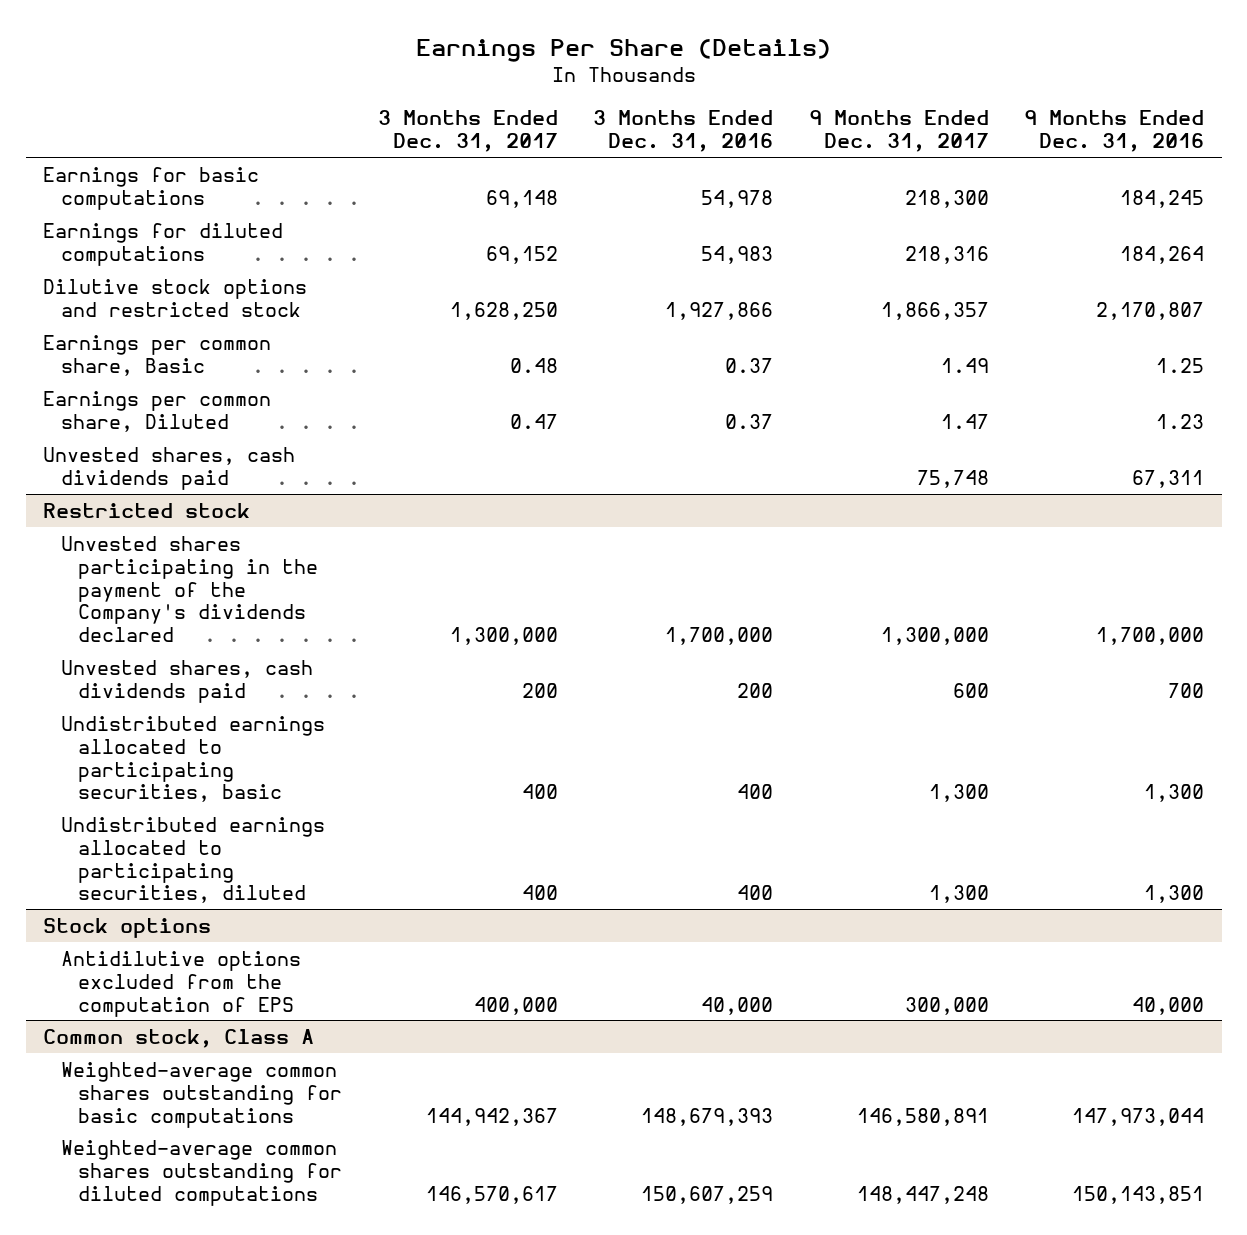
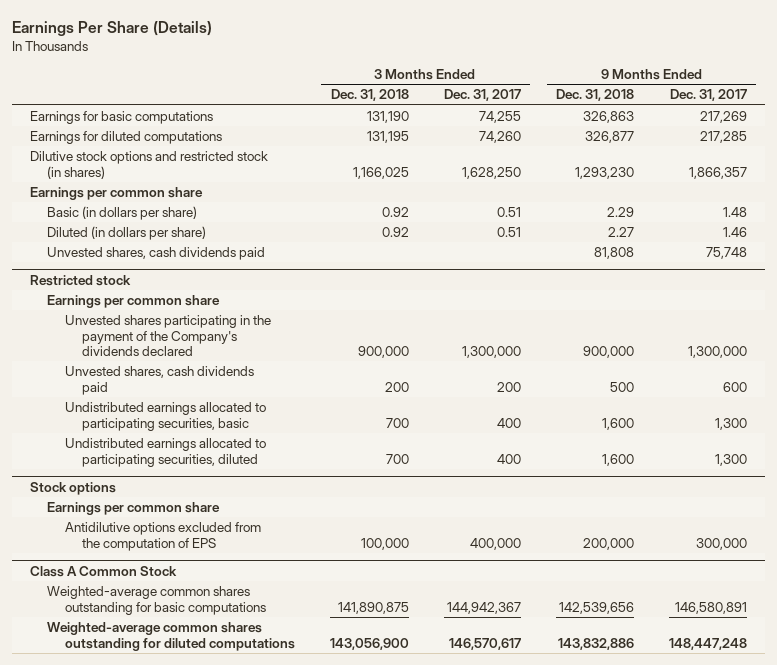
- | 3 Months Ended Dec. 31, 2017 | 3 Months Ended Dec. 31, 2016 | 9 Months Ended Dec. 31, 2017 | 9 Months Ended Dec. 31, 2016
+ | 3 Months Ended Dec. 31, 2018 | 3 Months Ended Dec. 31, 2017 | 9 Months Ended Dec. 31, 2018 | 9 Months Ended Dec. 31, 2017
- Earnings for basic computations | 69,148 | 54,978 | 218,300 | 184,245
- Earnings for diluted computations | 69,152 | 54,983 | 218,316 | 184,264
- Dilutive stock options and restricted stock | 1,628,250 | 1,927,866 | 1,866,357 | 2,170,807
- Earnings per common share, Basic | 0.48 | 0.37 | 1.49 | 1.25
- Earnings per common share, Diluted | 0.47 | 0.37 | 1.47 | 1.23
+ Earnings for basic computations | 131,190 | 74,255 | 326,863 | 217,269
+ Earnings for diluted computations | 131,195 | 74,260 | 326,877 | 217,285
+ Dilutive stock options and restricted stock (in shares) | 1,166,025 | 1,628,250 | 1,293,230 | 1,866,357
+ Earnings per common share
+ Basic (in dollars per share) | 0.92 | 0.51 | 2.29 | 1.48
+ Diluted (in dollars per share) | 0.92 | 0.51 | 2.27 | 1.46
@ Restricted stock
+ Earnings per common share
@ Stock options
+ Earnings per common share
- Common stock, Class A
+ Class A Common Stock

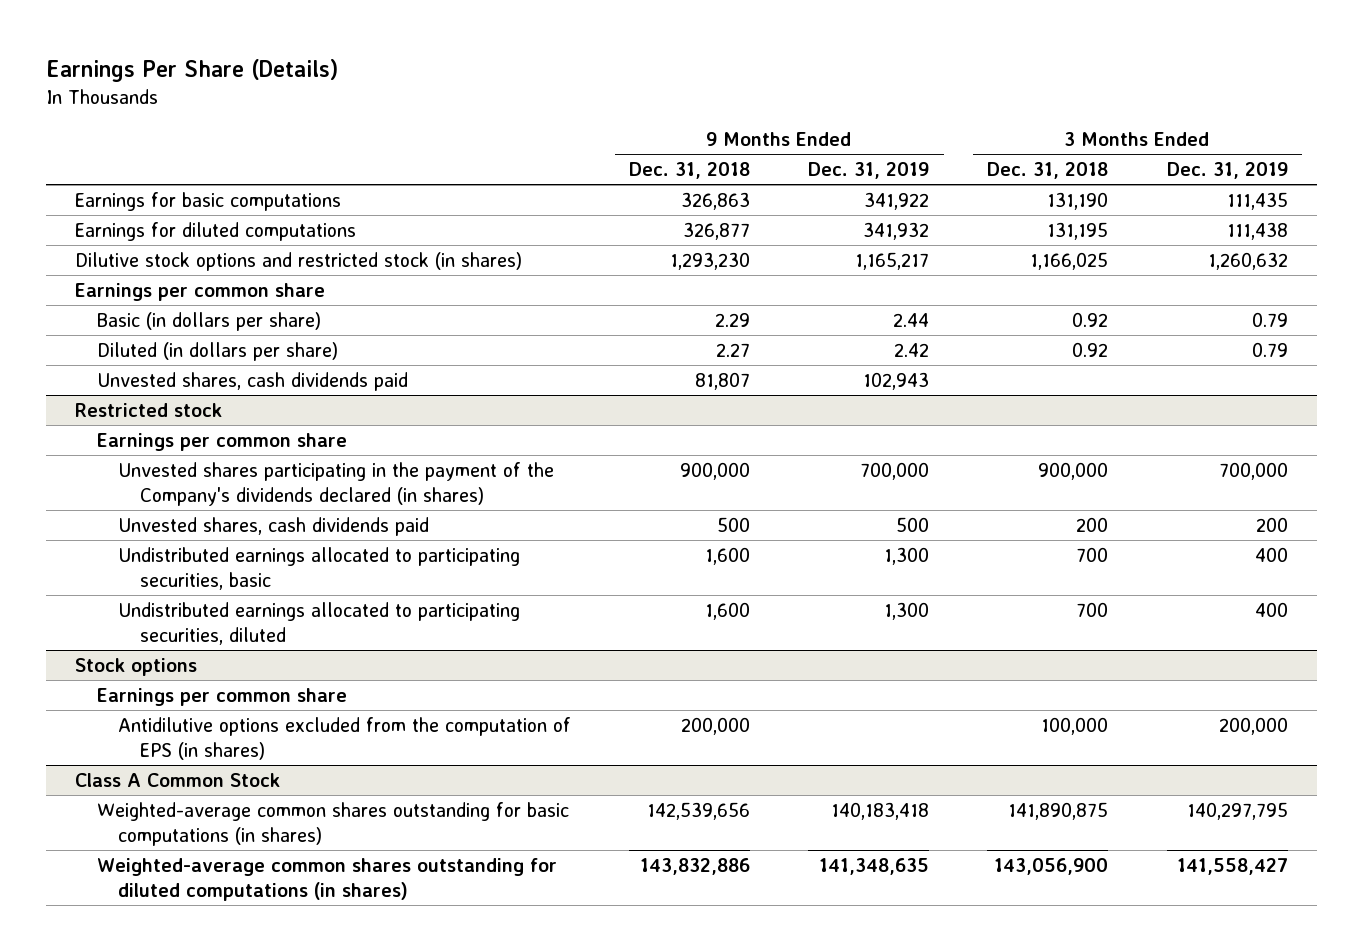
- | 3 Months Ended Dec. 31, 2018 | 3 Months Ended Dec. 31, 2017 | 9 Months Ended Dec. 31, 2018 | 9 Months Ended Dec. 31, 2017
+ | 9 Months Ended Dec. 31, 2018 | 9 Months Ended Dec. 31, 2019 | 3 Months Ended Dec. 31, 2018 | 3 Months Ended Dec. 31, 2019
- Unvested shares, cash dividends paid | | | 81,808 | 75,748
+ Unvested shares, cash dividends paid | 81,807 | 102,943 | |
@ Restricted stock
- Unvested shares participating in the payment of the Company's dividends declared | 900,000 | 1,300,000 | 900,000 | 1,300,000
+ Unvested shares participating in the payment of the Company's dividends declared (in shares) | 900,000 | 700,000 | 900,000 | 700,000
@ Stock options
- Antidilutive options excluded from the computation of EPS | 100,000 | 400,000 | 200,000 | 300,000
+ Antidilutive options excluded from the computation of EPS (in shares) | 200,000 | | 100,000 | 200,000
@ Class A Common Stock
- Weighted-average common shares outstanding for basic computations | 141,890,875 | 144,942,367 | 142,539,656 | 146,580,891
- Weighted-average common shares outstanding for diluted computations | 143,056,900 | 146,570,617 | 143,832,886 | 148,447,248
+ Weighted-average common shares outstanding for basic computations (in shares) | 142,539,656 | 140,183,418 | 141,890,875 | 140,297,795
+ Weighted-average common shares outstanding for diluted computations (in shares) | 143,832,886 | 141,348,635 | 143,056,900 | 141,558,427

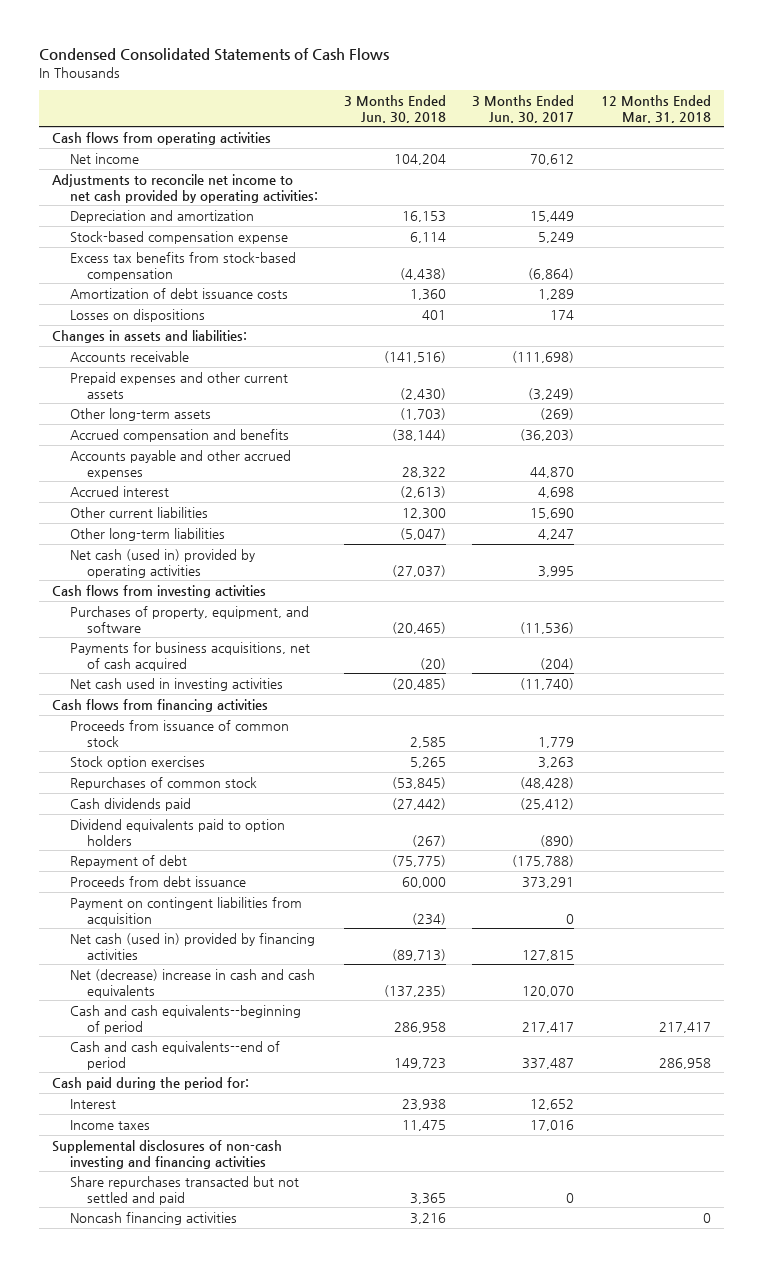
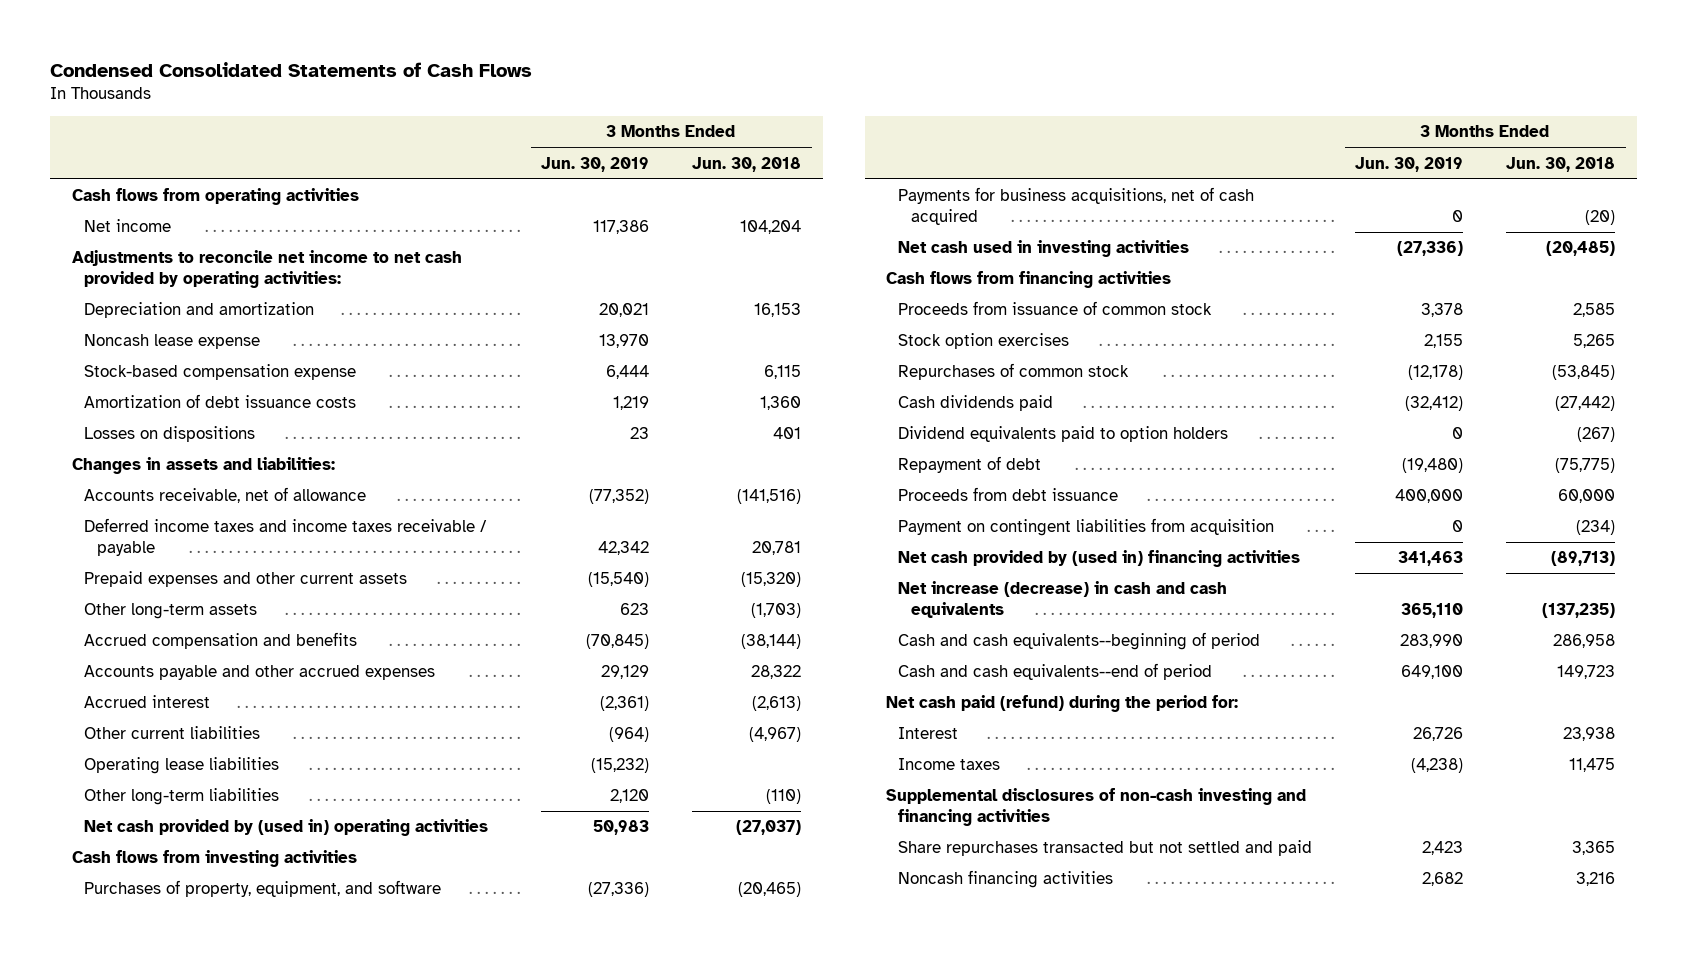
- | 3 Months Ended Jun. 30, 2018 | 3 Months Ended Jun. 30, 2017 | 12 Months Ended Mar. 31, 2018
+ | 3 Months Ended Jun. 30, 2019 | 3 Months Ended Jun. 30, 2018
- Stock-based compensation expense | 6,114 | 5,249 |
- Excess tax benefits from stock-based compensation | (4,438) | (6,864) |
+ Noncash lease expense | 13,970 |
+ Stock-based compensation expense | 6,444 | 6,115
- Accounts receivable | (141,516) | (111,698) |
- Prepaid expenses and other current assets | (2,430) | (3,249) |
+ Accounts receivable, net of allowance | (77,352) | (141,516)
+ Deferred income taxes and income taxes receivable / payable | 42,342 | 20,781
+ Prepaid expenses and other current assets | (15,540) | (15,320)
- Other current liabilities | 12,300 | 15,690 |
- Other long-term liabilities | (5,047) | 4,247 |
- Net cash (used in) provided by operating activities | (27,037) | 3,995 |
+ Other current liabilities | (964) | (4,967)
+ Operating lease liabilities | (15,232) |
+ Other long-term liabilities | 2,120 | (110)
+ Net cash provided by (used in) operating activities | 50,983 | (27,037)
- Net cash (used in) provided by financing activities | (89,713) | 127,815 |
- Net (decrease) increase in cash and cash equivalents | (137,235) | 120,070 |
+ Net cash provided by (used in) financing activities | 341,463 | (89,713)
+ Net increase (decrease) in cash and cash equivalents | 365,110 | (137,235)
- Cash paid during the period for:
+ Net cash paid (refund) during the period for:

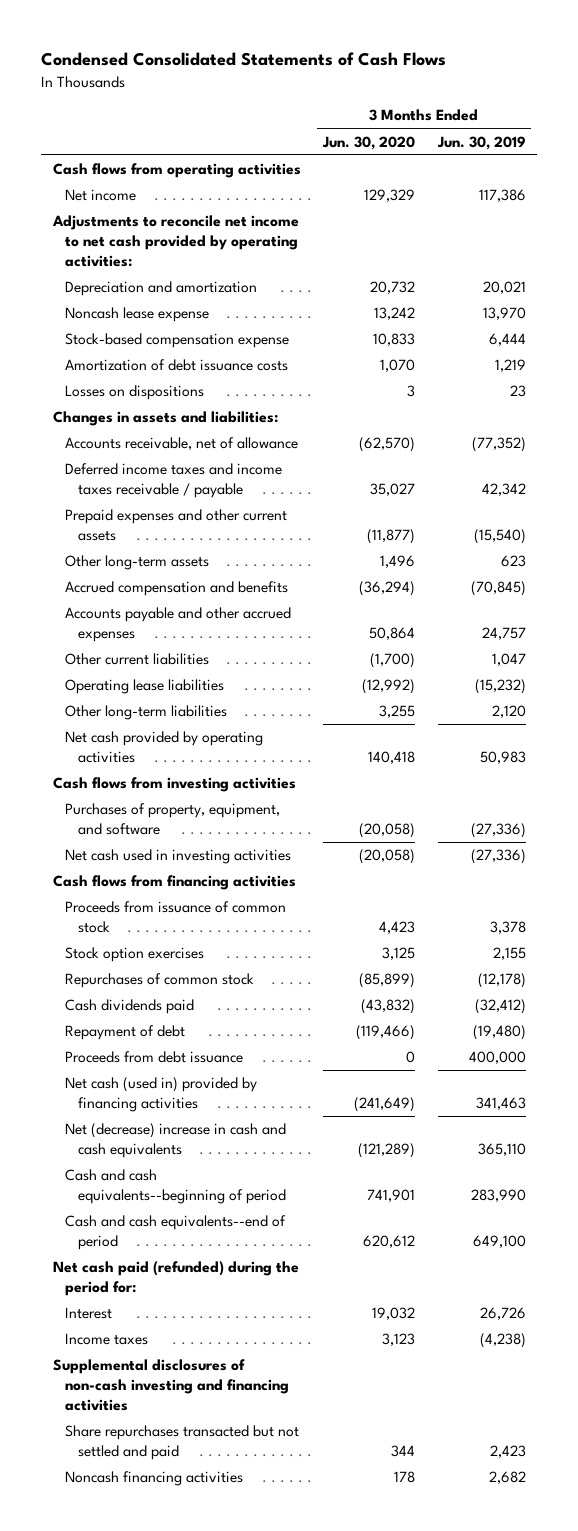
- | 3 Months Ended Jun. 30, 2019 | 3 Months Ended Jun. 30, 2018
+ | 3 Months Ended Jun. 30, 2020 | 3 Months Ended Jun. 30, 2019
- Accounts payable and other accrued expenses | 29,129 | 28,322
- Accrued interest | (2,361) | (2,613)
- Other current liabilities | (964) | (4,967)
+ Accounts payable and other accrued expenses | 50,864 | 24,757
+ Other current liabilities | (1,700) | 1,047
- Net cash provided by (used in) operating activities | 50,983 | (27,037)
+ Net cash provided by operating activities | 140,418 | 50,983
- Payments for business acquisitions, net of cash acquired | 0 | (20)
- Dividend equivalents paid to option holders | 0 | (267)
- Payment on contingent liabilities from acquisition | 0 | (234)
- Net cash provided by (used in) financing activities | 341,463 | (89,713)
- Net increase (decrease) in cash and cash equivalents | 365,110 | (137,235)
+ Net cash (used in) provided by financing activities | (241,649) | 341,463
+ Net (decrease) increase in cash and cash equivalents | (121,289) | 365,110
- Net cash paid (refund) during the period for:
+ Net cash paid (refunded) during the period for:

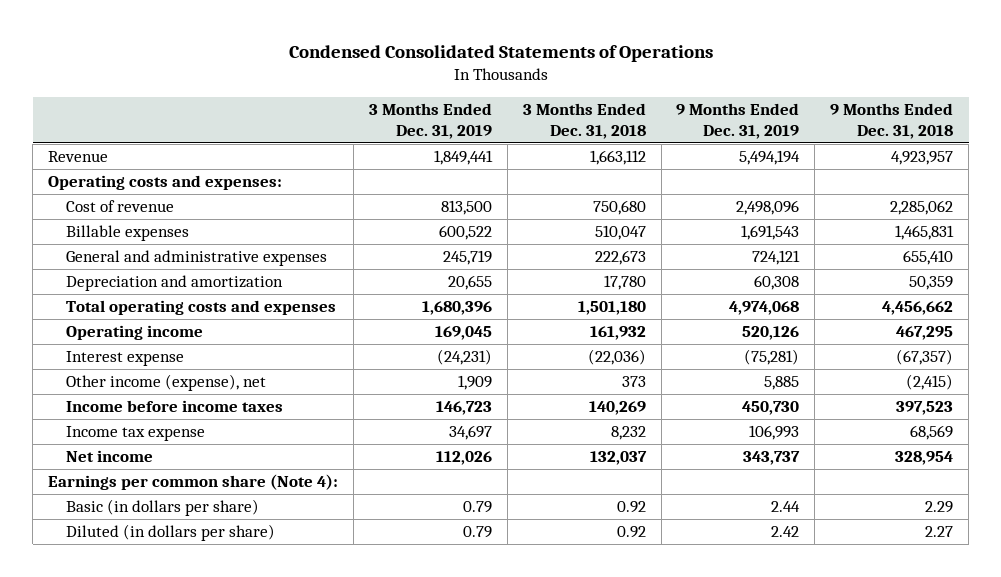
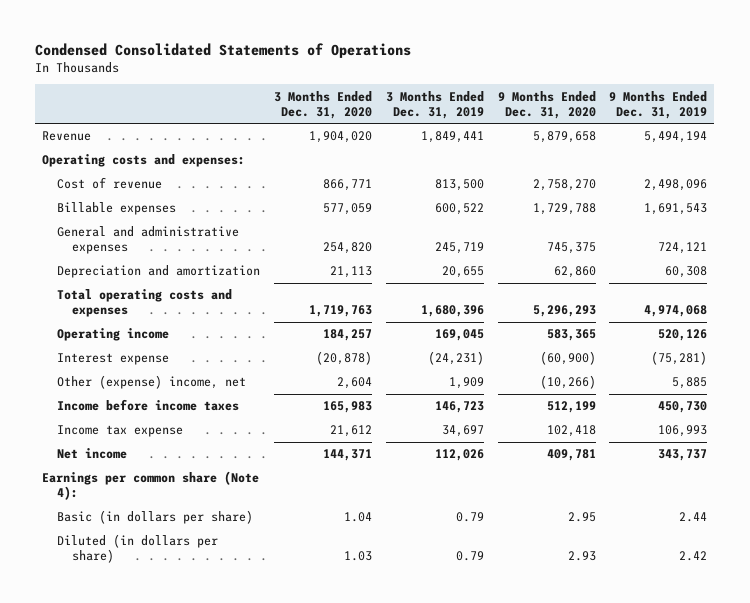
- | 3 Months Ended Dec. 31, 2019 | 3 Months Ended Dec. 31, 2018 | 9 Months Ended Dec. 31, 2019 | 9 Months Ended Dec. 31, 2018
+ | 3 Months Ended Dec. 31, 2020 | 3 Months Ended Dec. 31, 2019 | 9 Months Ended Dec. 31, 2020 | 9 Months Ended Dec. 31, 2019
- Other income (expense), net | 1,909 | 373 | 5,885 | (2,415)
+ Other (expense) income, net | 2,604 | 1,909 | (10,266) | 5,885

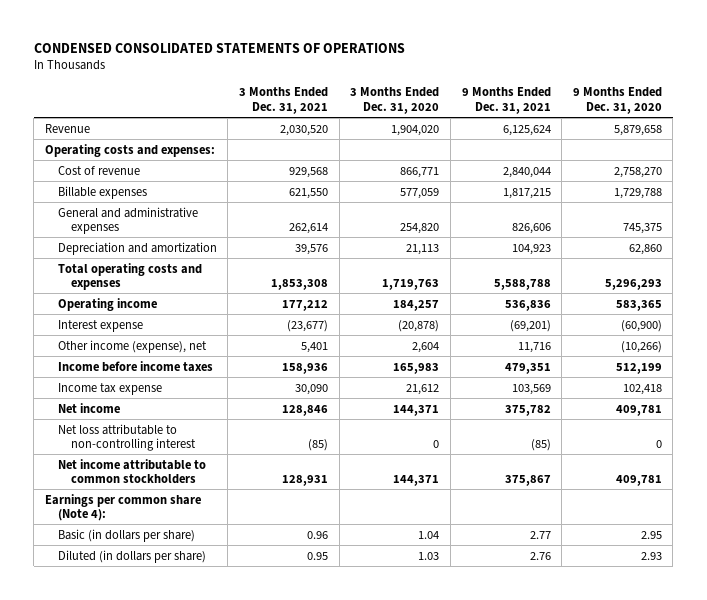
- Condensed Consolidated Statements of Operations
+ CONDENSED CONSOLIDATED STATEMENTS OF OPERATIONS
- | 3 Months Ended Dec. 31, 2020 | 3 Months Ended Dec. 31, 2019 | 9 Months Ended Dec. 31, 2020 | 9 Months Ended Dec. 31, 2019
+ | 3 Months Ended Dec. 31, 2021 | 3 Months Ended Dec. 31, 2020 | 9 Months Ended Dec. 31, 2021 | 9 Months Ended Dec. 31, 2020
- Other (expense) income, net | 2,604 | 1,909 | (10,266) | 5,885
+ Other income (expense), net | 5,401 | 2,604 | 11,716 | (10,266)
+ Net loss attributable to non-controlling interest | (85) | 0 | (85) | 0
+ Net income attributable to common stockholders | 128,931 | 144,371 | 375,867 | 409,781

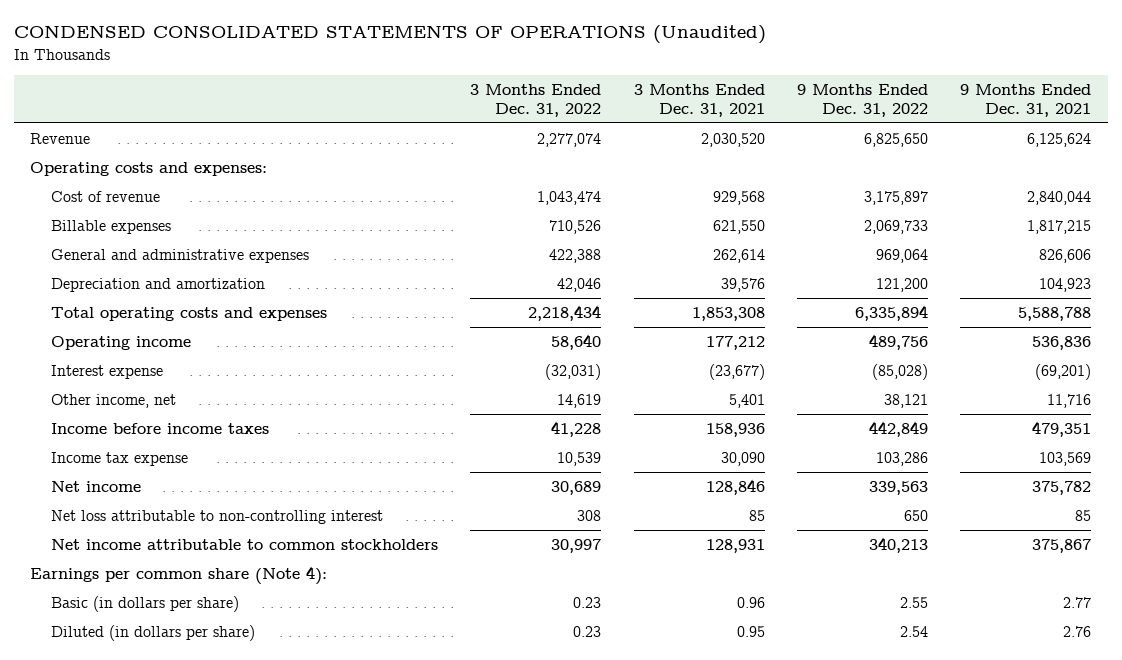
- CONDENSED CONSOLIDATED STATEMENTS OF OPERATIONS
+ CONDENSED CONSOLIDATED STATEMENTS OF OPERATIONS (Unaudited)
- | 3 Months Ended Dec. 31, 2021 | 3 Months Ended Dec. 31, 2020 | 9 Months Ended Dec. 31, 2021 | 9 Months Ended Dec. 31, 2020
+ | 3 Months Ended Dec. 31, 2022 | 3 Months Ended Dec. 31, 2021 | 9 Months Ended Dec. 31, 2022 | 9 Months Ended Dec. 31, 2021
- Other income (expense), net | 5,401 | 2,604 | 11,716 | (10,266)
+ Other income, net | 14,619 | 5,401 | 38,121 | 11,716
- Net loss attributable to non-controlling interest | (85) | 0 | (85) | 0
+ Net loss attributable to non-controlling interest | 308 | 85 | 650 | 85

